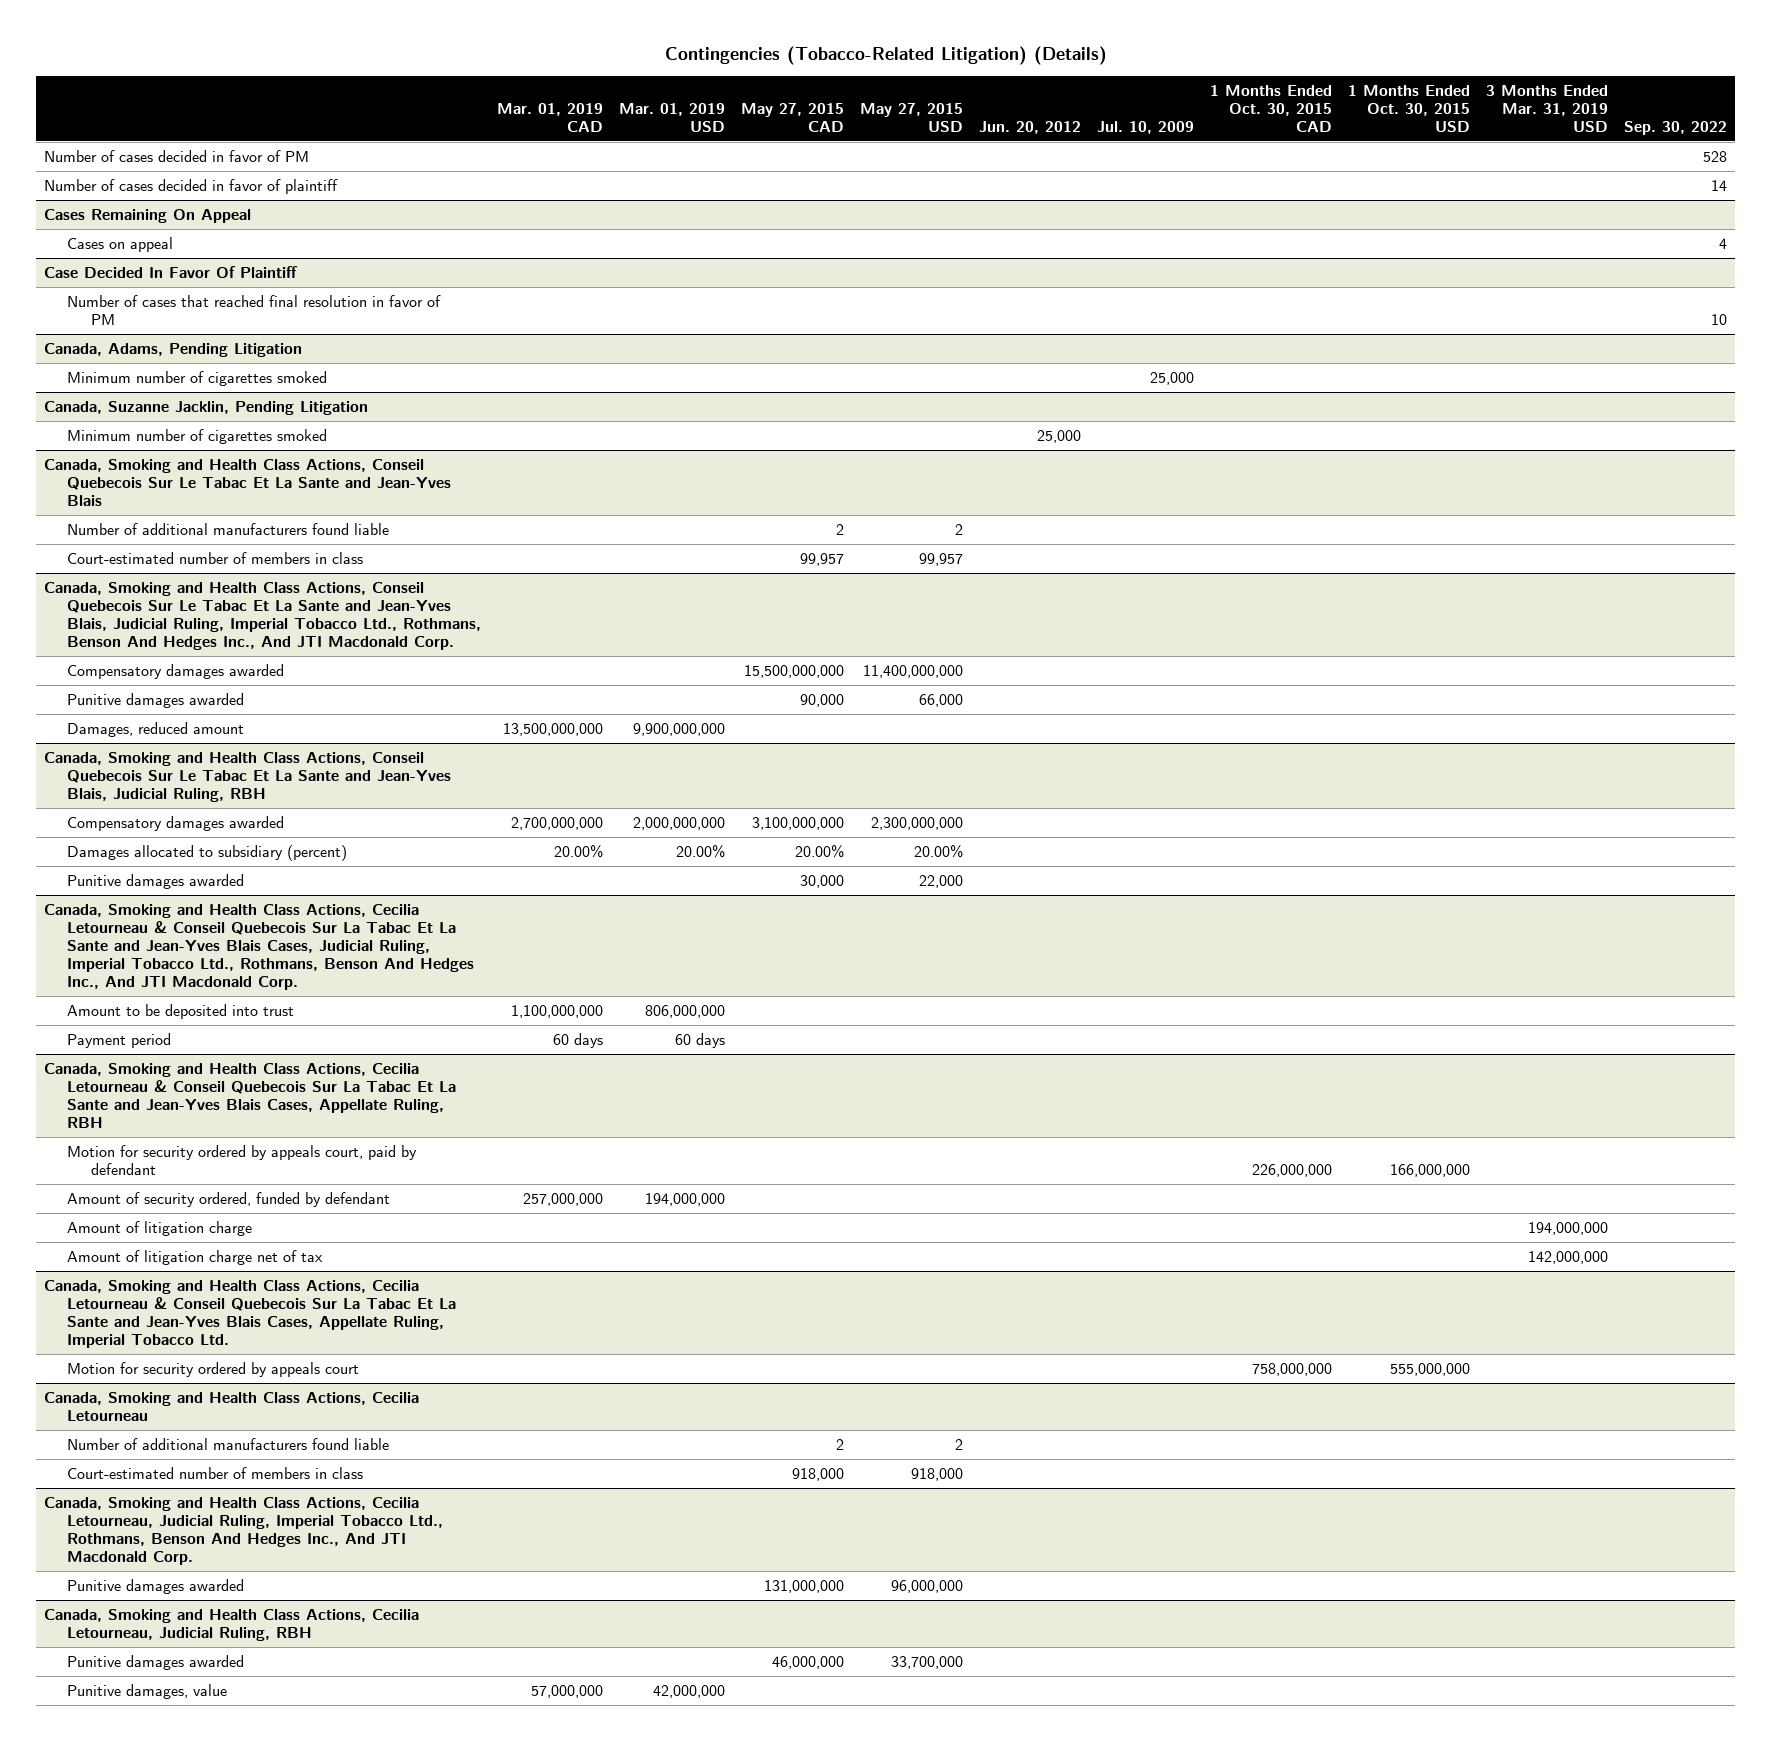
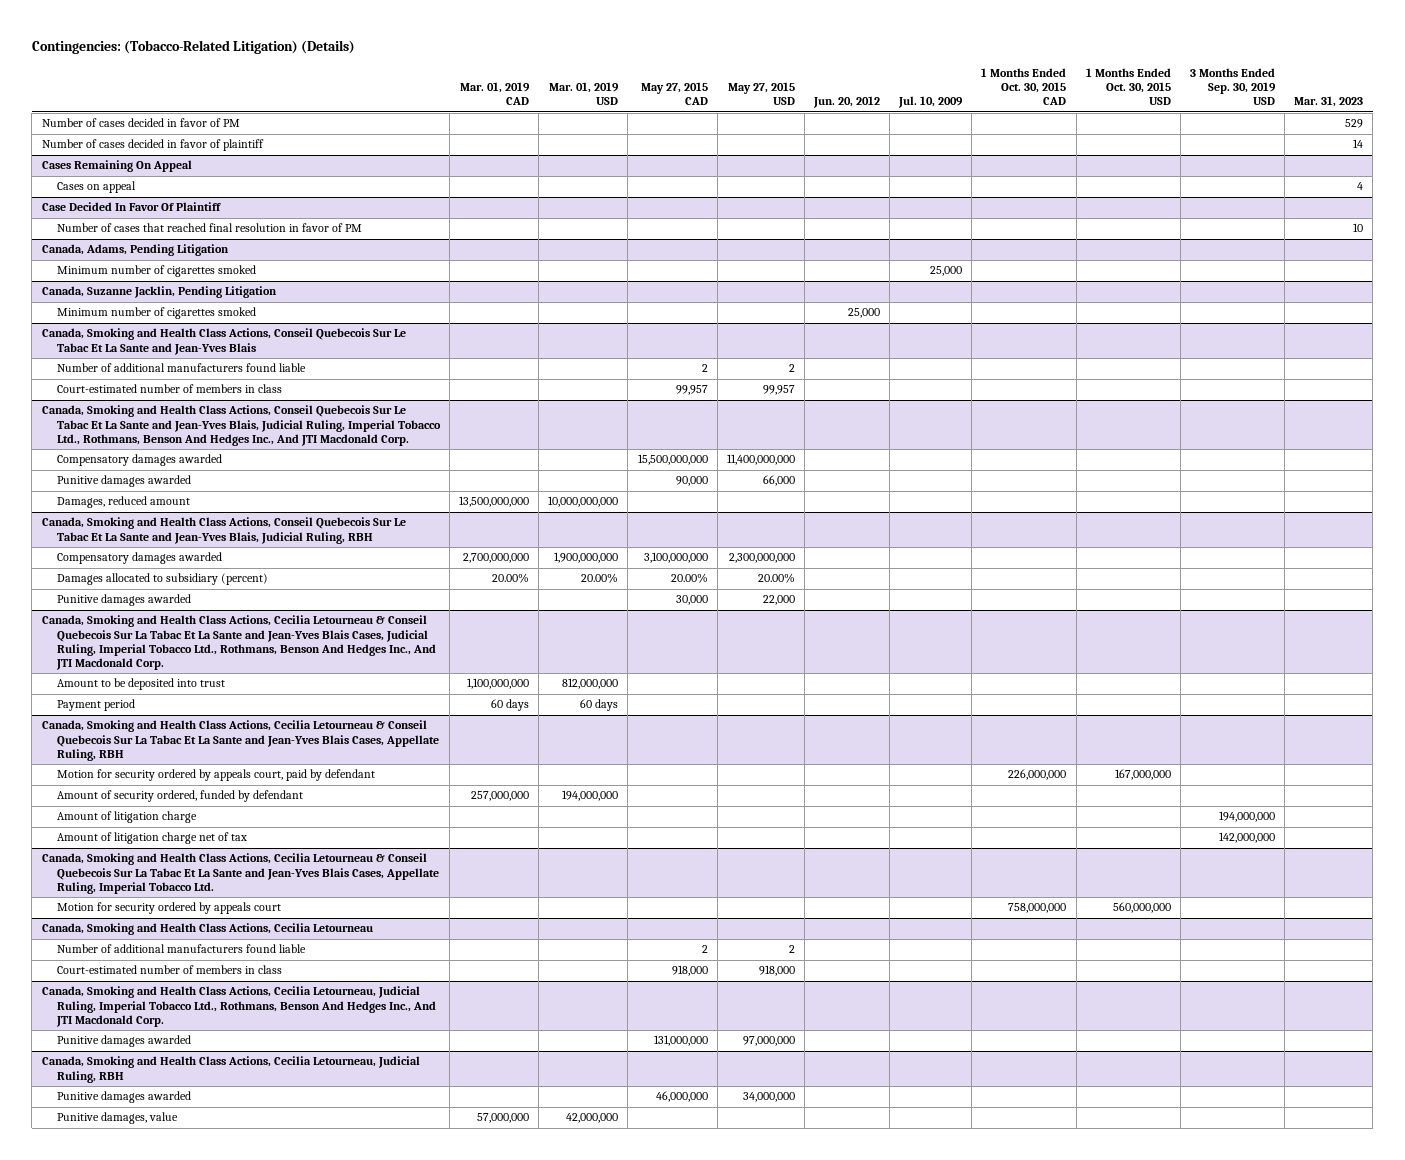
- Contingencies (Tobacco-Related Litigation) (Details)
+ Contingencies: (Tobacco-Related Litigation) (Details)
- | Mar. 01, 2019 CAD | Mar. 01, 2019 USD | May 27, 2015 CAD | May 27, 2015 USD | Jun. 20, 2012 | Jul. 10, 2009 | 1 Months Ended Oct. 30, 2015 CAD | 1 Months Ended Oct. 30, 2015 USD | 3 Months Ended Mar. 31, 2019 USD | Sep. 30, 2022
+ | Mar. 01, 2019 CAD | Mar. 01, 2019 USD | May 27, 2015 CAD | May 27, 2015 USD | Jun. 20, 2012 | Jul. 10, 2009 | 1 Months Ended Oct. 30, 2015 CAD | 1 Months Ended Oct. 30, 2015 USD | 3 Months Ended Sep. 30, 2019 USD | Mar. 31, 2023
@ Canada, Smoking and Health Class Actions, Conseil Quebecois Sur Le Tabac Et La Sante and Jean-Yves Blais, Judicial Ruling, Imperial Tobacco Ltd., Rothmans, Benson And Hedges Inc., And JTI Macdonald Corp.
- Damages, reduced amount | 13,500,000,000 | 9,900,000,000 | | | | | | | |
+ Damages, reduced amount | 13,500,000,000 | 10,000,000,000 | | | | | | | |
@ Canada, Smoking and Health Class Actions, Conseil Quebecois Sur Le Tabac Et La Sante and Jean-Yves Blais, Judicial Ruling, RBH
- Compensatory damages awarded | 2,700,000,000 | 2,000,000,000 | 3,100,000,000 | 2,300,000,000 | | | | | |
+ Compensatory damages awarded | 2,700,000,000 | 1,900,000,000 | 3,100,000,000 | 2,300,000,000 | | | | | |
@ Canada, Smoking and Health Class Actions, Cecilia Letourneau & Conseil Quebecois Sur La Tabac Et La Sante and Jean-Yves Blais Cases, Judicial Ruling, Imperial Tobacco Ltd., Rothmans, Benson And Hedges Inc., And JTI Macdonald Corp.
- Amount to be deposited into trust | 1,100,000,000 | 806,000,000 | | | | | | | |
+ Amount to be deposited into trust | 1,100,000,000 | 812,000,000 | | | | | | | |
@ Canada, Smoking and Health Class Actions, Cecilia Letourneau & Conseil Quebecois Sur La Tabac Et La Sante and Jean-Yves Blais Cases, Appellate Ruling, RBH
- Motion for security ordered by appeals court, paid by defendant | | | | | | | 226,000,000 | 166,000,000 | |
+ Motion for security ordered by appeals court, paid by defendant | | | | | | | 226,000,000 | 167,000,000 | |
@ Canada, Smoking and Health Class Actions, Cecilia Letourneau & Conseil Quebecois Sur La Tabac Et La Sante and Jean-Yves Blais Cases, Appellate Ruling, Imperial Tobacco Ltd.
- Motion for security ordered by appeals court | | | | | | | 758,000,000 | 555,000,000 | |
+ Motion for security ordered by appeals court | | | | | | | 758,000,000 | 560,000,000 | |
@ Canada, Smoking and Health Class Actions, Cecilia Letourneau, Judicial Ruling, Imperial Tobacco Ltd., Rothmans, Benson And Hedges Inc., And JTI Macdonald Corp.
- Punitive damages awarded | | | 131,000,000 | 96,000,000 | | | | | |
+ Punitive damages awarded | | | 131,000,000 | 97,000,000 | | | | | |
@ Canada, Smoking and Health Class Actions, Cecilia Letourneau, Judicial Ruling, RBH
- Punitive damages awarded | | | 46,000,000 | 33,700,000 | | | | | |
+ Punitive damages awarded | | | 46,000,000 | 34,000,000 | | | | | |

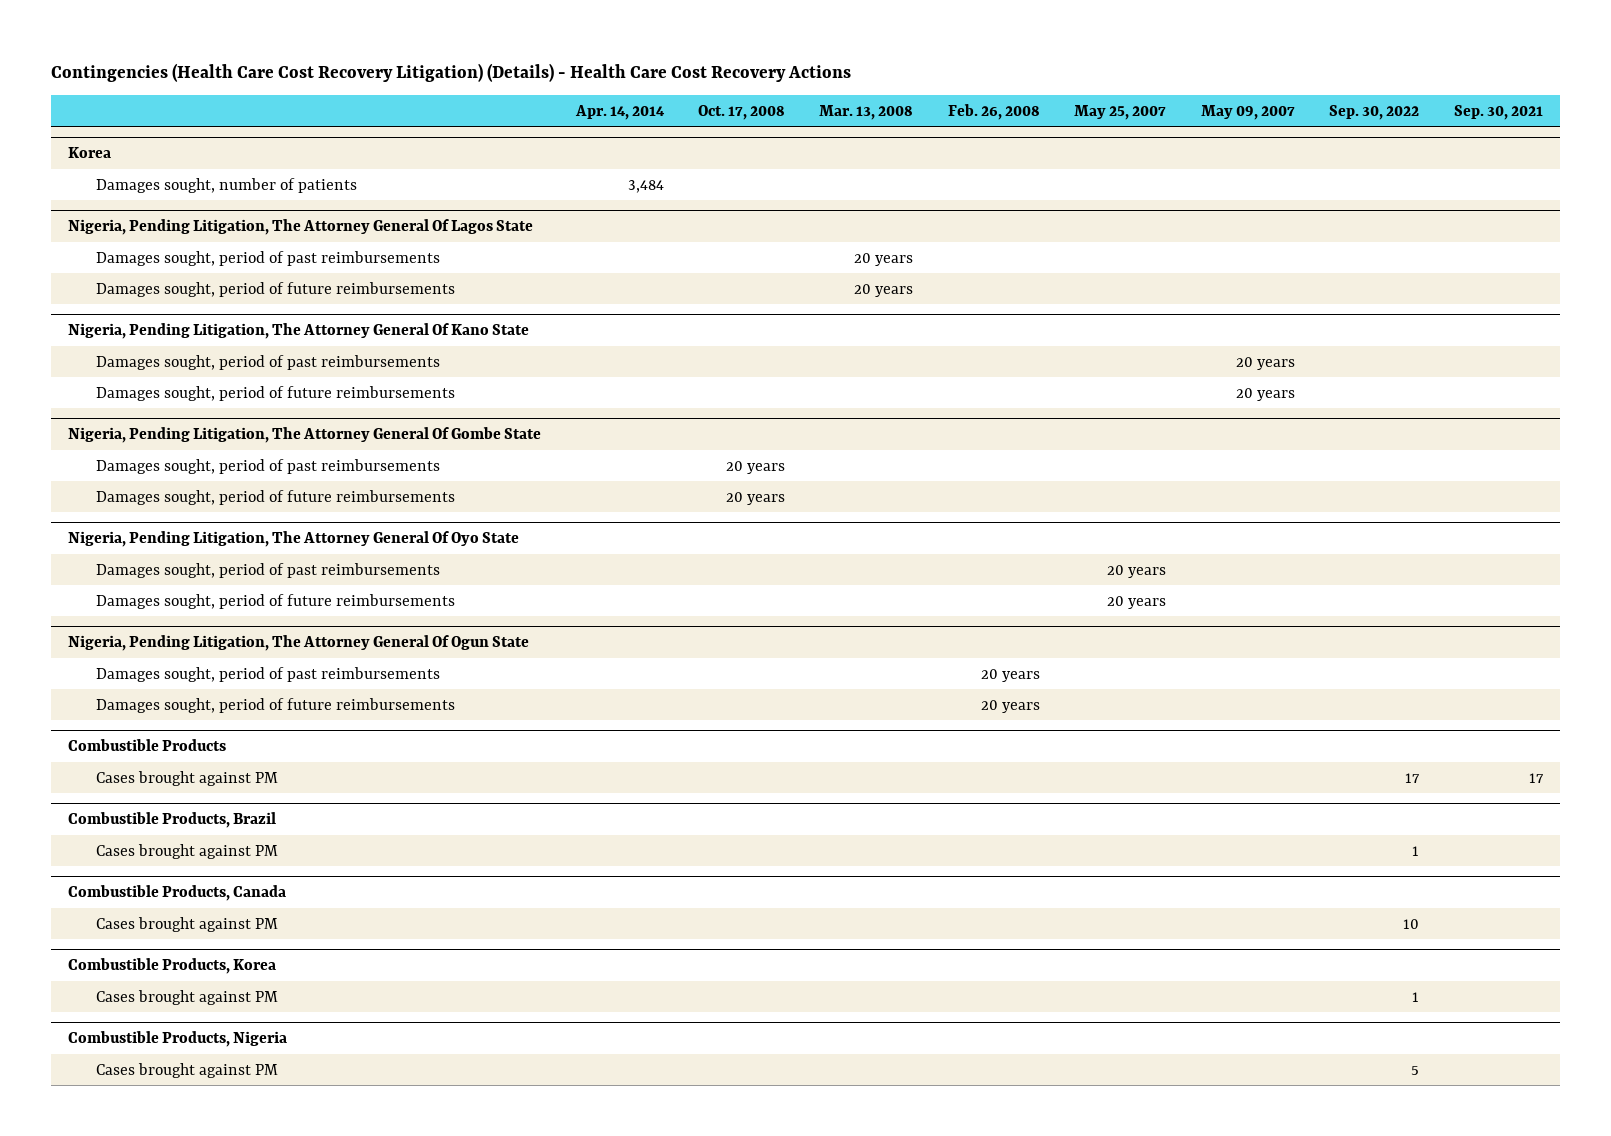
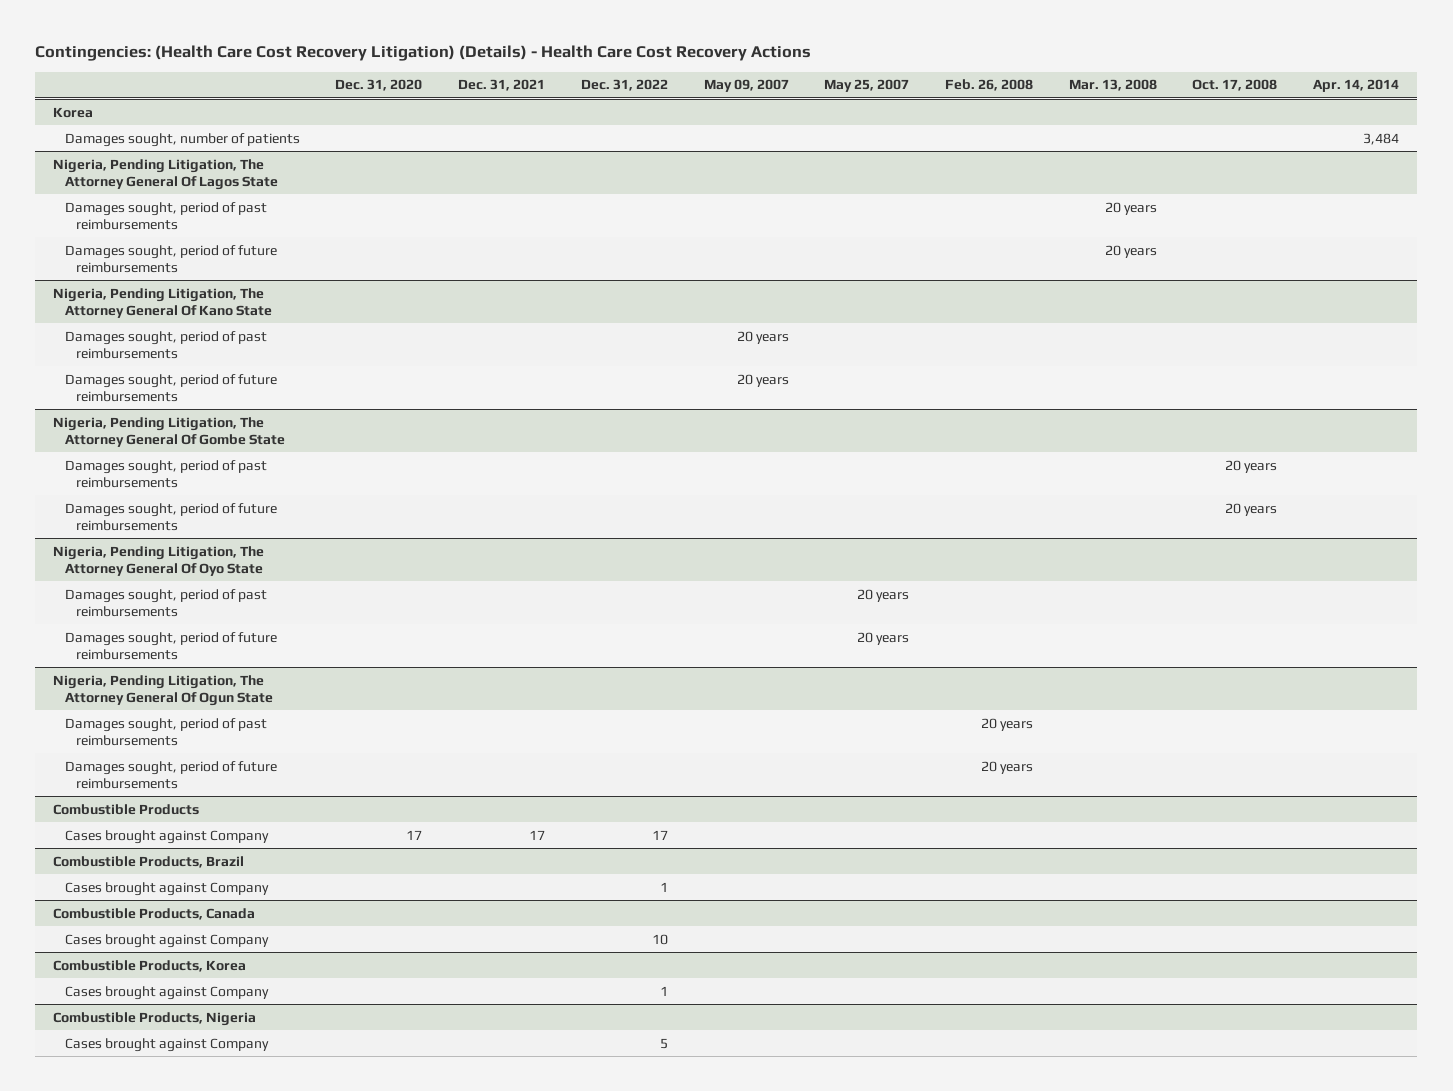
- Contingencies (Health Care Cost Recovery Litigation) (Details) - Health Care Cost Recovery Actions
+ Contingencies: (Health Care Cost Recovery Litigation) (Details) - Health Care Cost Recovery Actions
- | Apr. 14, 2014 | Oct. 17, 2008 | Mar. 13, 2008 | Feb. 26, 2008 | May 25, 2007 | May 09, 2007 | Sep. 30, 2022 | Sep. 30, 2021
+ | Dec. 31, 2020 | Dec. 31, 2021 | Dec. 31, 2022 | May 09, 2007 | May 25, 2007 | Feb. 26, 2008 | Mar. 13, 2008 | Oct. 17, 2008 | Apr. 14, 2014
@ Combustible Products
- Cases brought against PM | | | | | | | 17 | 17
+ Cases brought against Company | 17 | 17 | 17 | | | | | |
@ Combustible Products, Brazil
- Cases brought against PM | | | | | | | 1 |
+ Cases brought against Company | | | 1 | | | | | |
@ Combustible Products, Canada
- Cases brought against PM | | | | | | | 10 |
+ Cases brought against Company | | | 10 | | | | | |
@ Combustible Products, Korea
- Cases brought against PM | | | | | | | 1 |
+ Cases brought against Company | | | 1 | | | | | |
@ Combustible Products, Nigeria
- Cases brought against PM | | | | | | | 5 |
+ Cases brought against Company | | | 5 | | | | | |

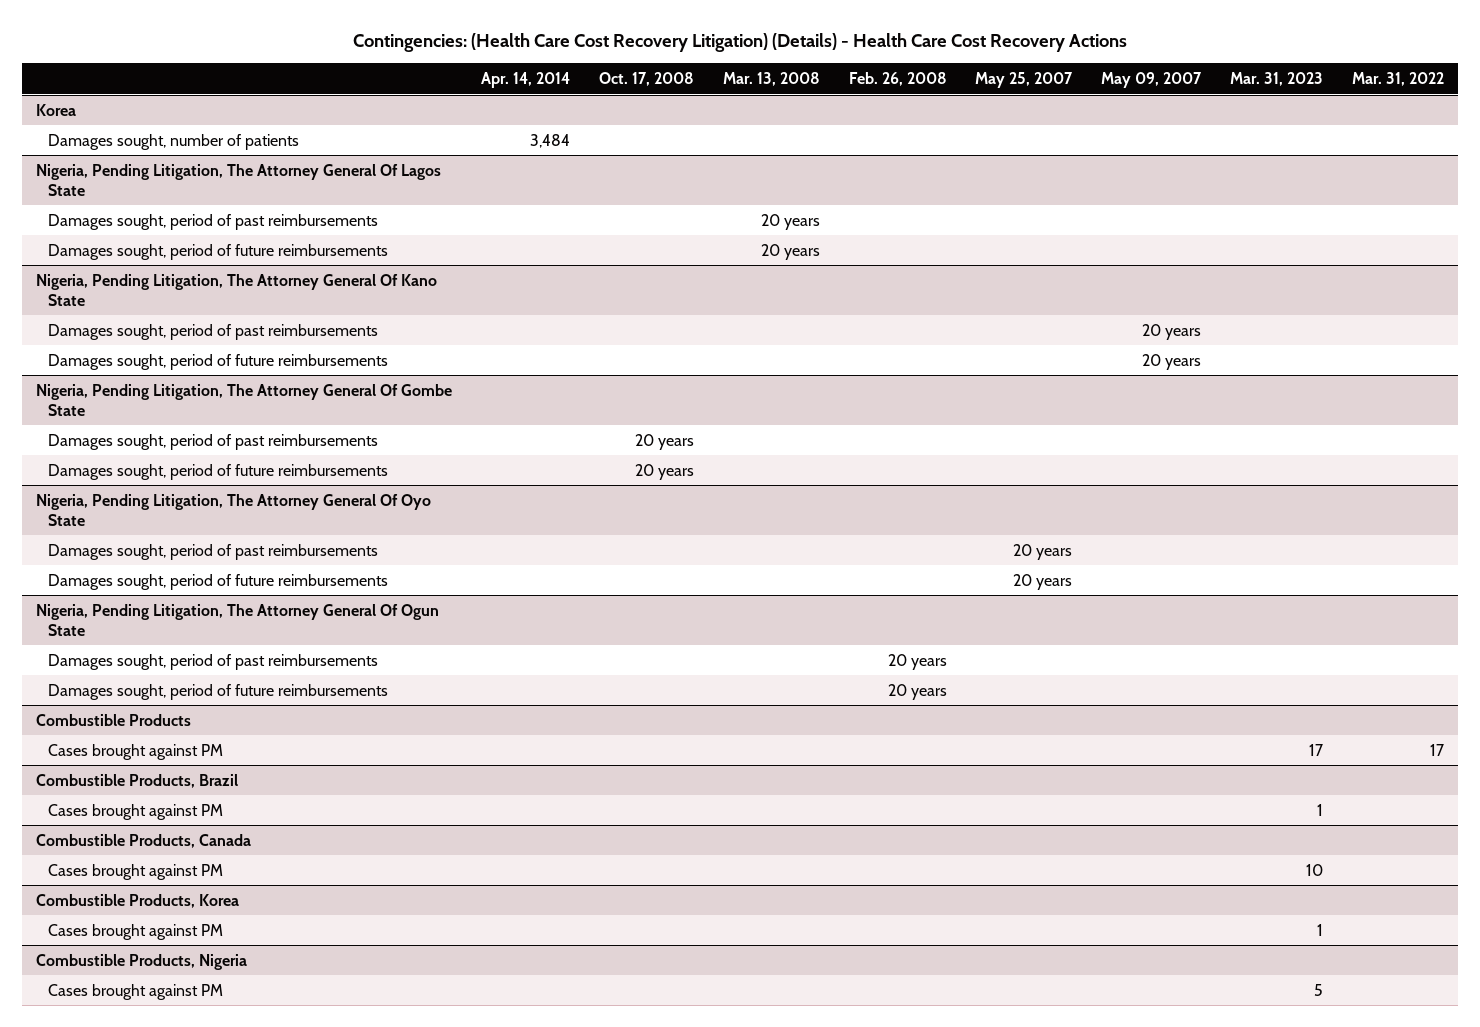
- | Dec. 31, 2020 | Dec. 31, 2021 | Dec. 31, 2022 | May 09, 2007 | May 25, 2007 | Feb. 26, 2008 | Mar. 13, 2008 | Oct. 17, 2008 | Apr. 14, 2014
+ | Apr. 14, 2014 | Oct. 17, 2008 | Mar. 13, 2008 | Feb. 26, 2008 | May 25, 2007 | May 09, 2007 | Mar. 31, 2023 | Mar. 31, 2022
@ Combustible Products
- Cases brought against Company | 17 | 17 | 17 | | | | | |
+ Cases brought against PM | | | | | | | 17 | 17
@ Combustible Products, Brazil
- Cases brought against Company | | | 1 | | | | | |
+ Cases brought against PM | | | | | | | 1 |
@ Combustible Products, Canada
- Cases brought against Company | | | 10 | | | | | |
+ Cases brought against PM | | | | | | | 10 |
@ Combustible Products, Korea
- Cases brought against Company | | | 1 | | | | | |
+ Cases brought against PM | | | | | | | 1 |
@ Combustible Products, Nigeria
- Cases brought against Company | | | 5 | | | | | |
+ Cases brought against PM | | | | | | | 5 |

